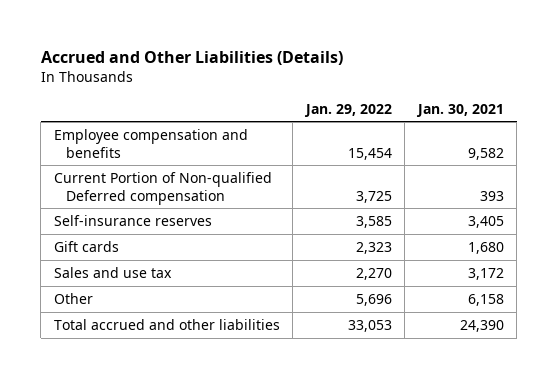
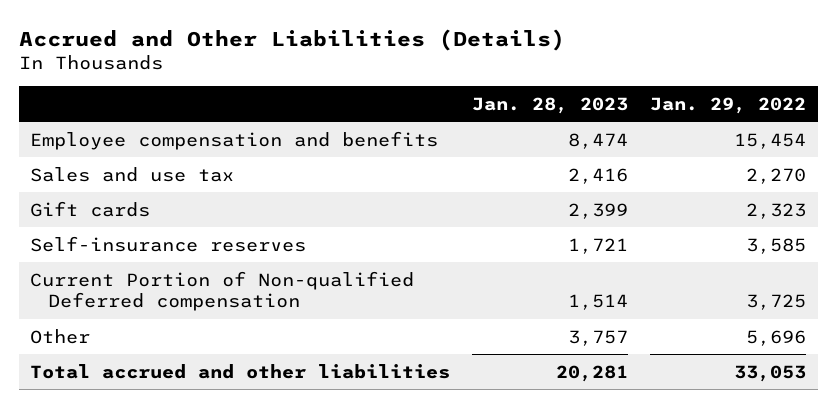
- | Jan. 29, 2022 | Jan. 30, 2021
+ | Jan. 28, 2023 | Jan. 29, 2022
moved down: Gift cards | 2,399 | 2,323
moved down: Self-insurance reserves | 1,721 | 3,585
moved down: Current Portion of Non-qualified Deferred compensation | 1,514 | 3,725

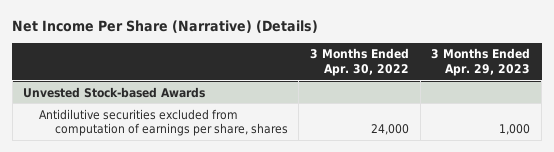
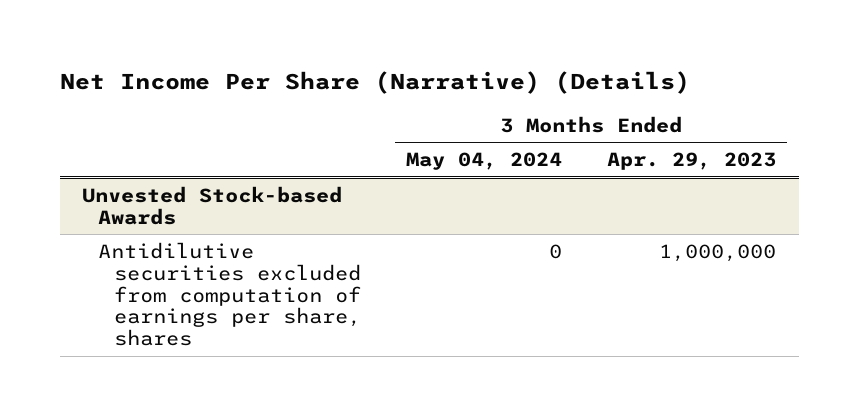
- | 3 Months Ended Apr. 30, 2022 | 3 Months Ended Apr. 29, 2023
+ | 3 Months Ended May 04, 2024 | 3 Months Ended Apr. 29, 2023
@ Unvested Stock-based Awards
- Antidilutive securities excluded from computation of earnings per share, shares | 24,000 | 1,000
+ Antidilutive securities excluded from computation of earnings per share, shares | 0 | 1,000,000

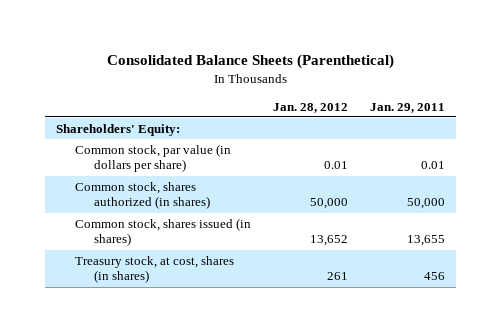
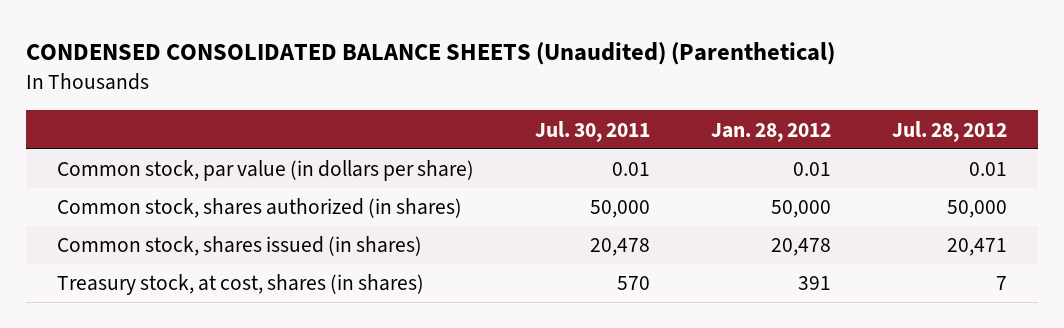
- Consolidated Balance Sheets (Parenthetical)
+ CONDENSED CONSOLIDATED BALANCE SHEETS (Unaudited) (Parenthetical)
- | Jan. 28, 2012 | Jan. 29, 2011
+ | Jul. 30, 2011 | Jan. 28, 2012 | Jul. 28, 2012
- Shareholders' Equity:
- Common stock, shares issued (in shares) | 13,652 | 13,655
- Treasury stock, at cost, shares (in shares) | 261 | 456
+ Common stock, shares issued (in shares) | 20,478 | 20,478 | 20,471
+ Treasury stock, at cost, shares (in shares) | 570 | 391 | 7

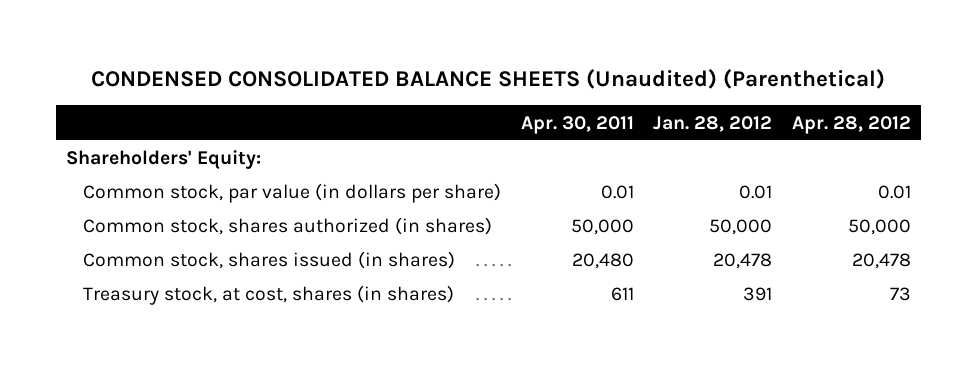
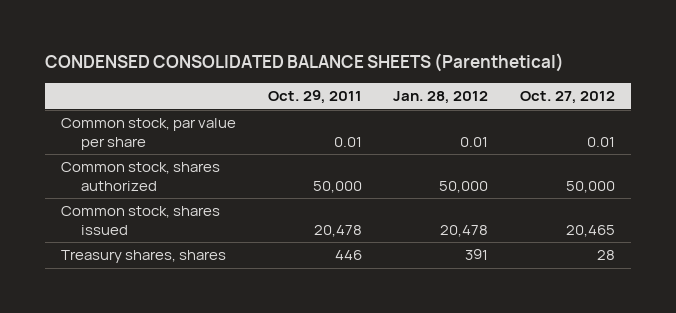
- CONDENSED CONSOLIDATED BALANCE SHEETS (Unaudited) (Parenthetical)
+ CONDENSED CONSOLIDATED BALANCE SHEETS (Parenthetical)
- | Apr. 30, 2011 | Jan. 28, 2012 | Apr. 28, 2012
+ | Oct. 29, 2011 | Jan. 28, 2012 | Oct. 27, 2012
- Shareholders' Equity:
- Common stock, par value (in dollars per share) | 0.01 | 0.01 | 0.01
- Common stock, shares authorized (in shares) | 50,000 | 50,000 | 50,000
- Common stock, shares issued (in shares) | 20,480 | 20,478 | 20,478
- Treasury stock, at cost, shares (in shares) | 611 | 391 | 73
+ Common stock, par value per share | 0.01 | 0.01 | 0.01
+ Common stock, shares authorized | 50,000 | 50,000 | 50,000
+ Common stock, shares issued | 20,478 | 20,478 | 20,465
+ Treasury shares, shares | 446 | 391 | 28

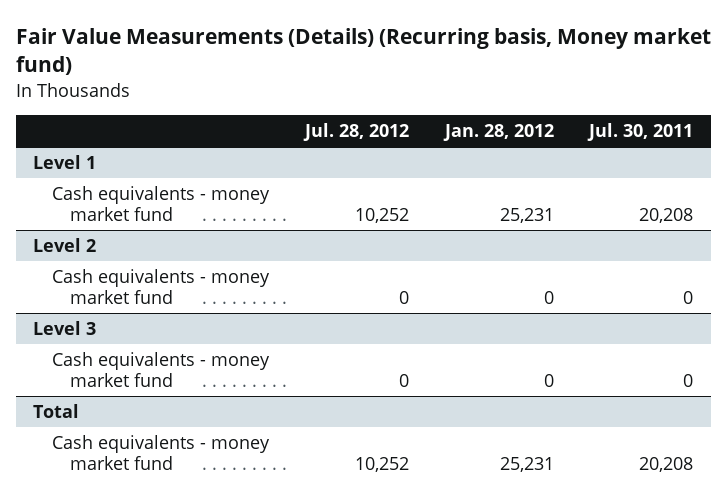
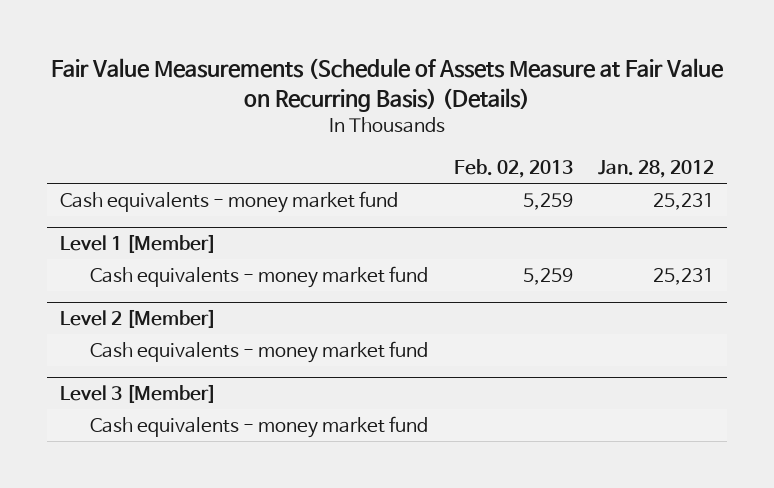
- Fair Value Measurements (Details) (Recurring basis, Money market fund)
+ Fair Value Measurements (Schedule of Assets Measure at Fair Value on Recurring Basis) (Details)
- | Jul. 28, 2012 | Jan. 28, 2012 | Jul. 30, 2011
+ | Feb. 02, 2013 | Jan. 28, 2012
- Level 1
- Level 2
- Cash equivalents - money market fund | 0 | 0 | 0
- Level 3
- Cash equivalents - money market fund | 0 | 0 | 0
- Total
+ Level 1 [Member]
+ Level 2 [Member]
+ Cash equivalents - money market fund
+ Level 3 [Member]
+ Cash equivalents - money market fund

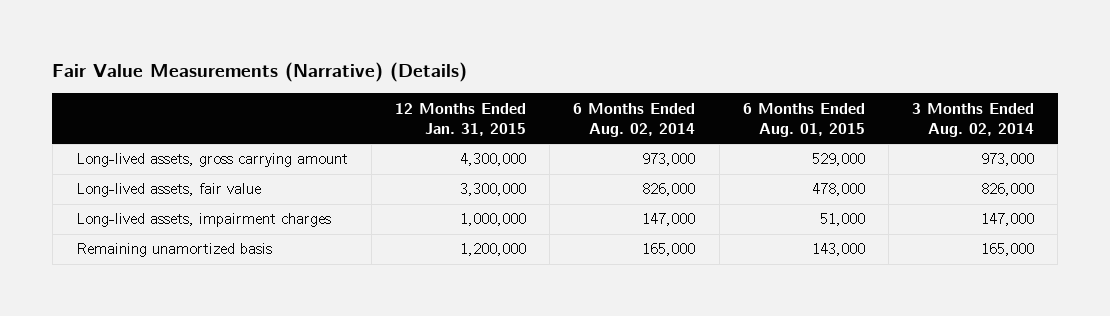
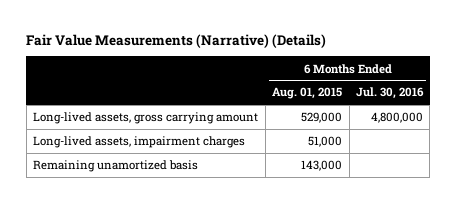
- | 12 Months Ended Jan. 31, 2015 | 6 Months Ended Aug. 02, 2014 | 6 Months Ended Aug. 01, 2015 | 3 Months Ended Aug. 02, 2014
+ | 6 Months Ended Aug. 01, 2015 | 6 Months Ended Jul. 30, 2016
- Long-lived assets, fair value | 3,300,000 | 826,000 | 478,000 | 826,000

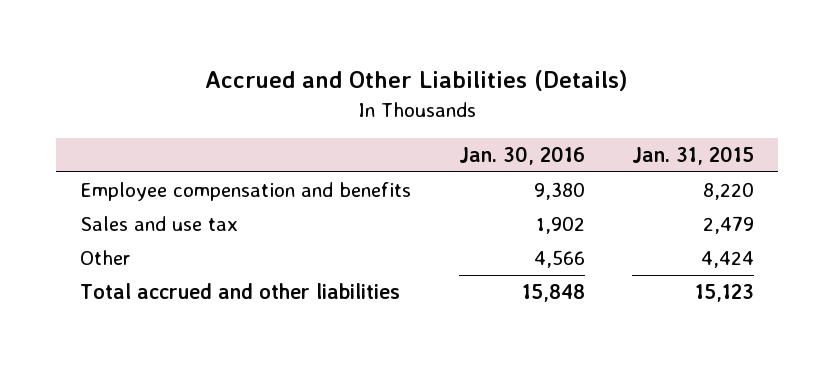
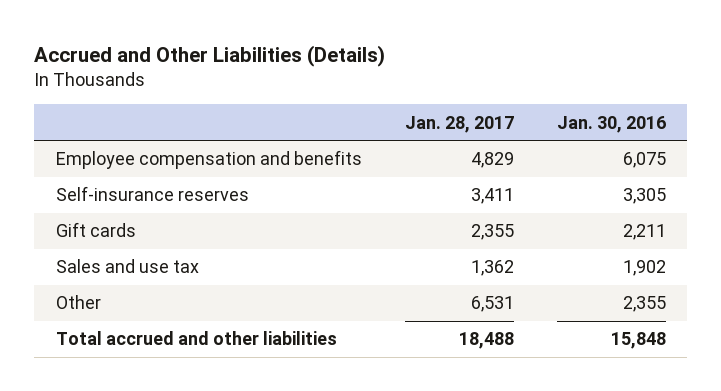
- | Jan. 30, 2016 | Jan. 31, 2015
+ | Jan. 28, 2017 | Jan. 30, 2016
- Employee compensation and benefits | 9,380 | 8,220
+ Employee compensation and benefits | 4,829 | 6,075
+ Self-insurance reserves | 3,411 | 3,305
+ Gift cards | 2,355 | 2,211
- Other | 4,566 | 4,424
+ Other | 6,531 | 2,355

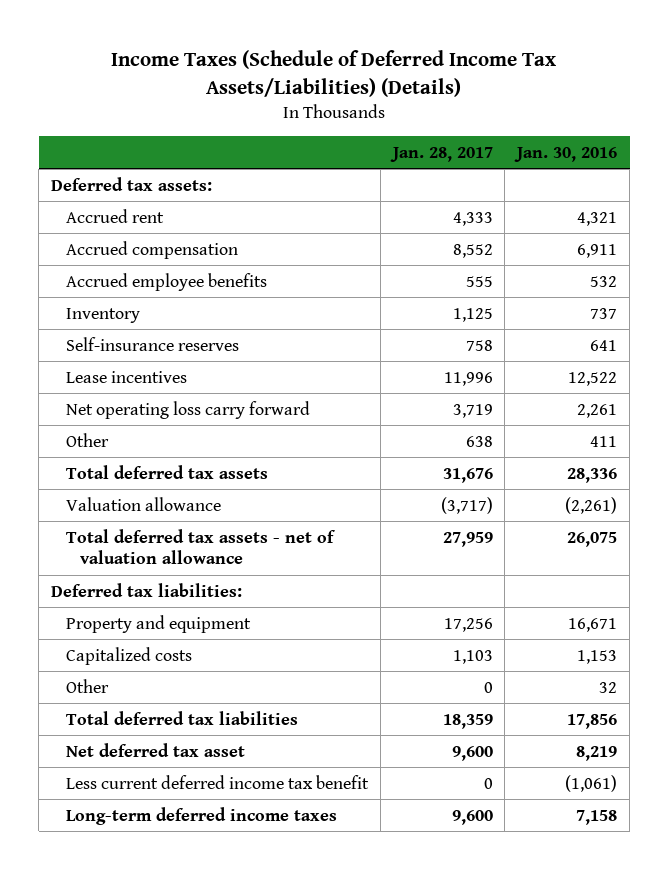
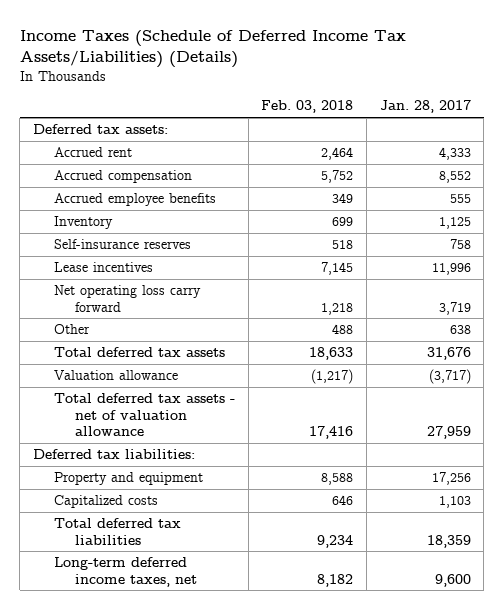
- | Jan. 28, 2017 | Jan. 30, 2016
+ | Feb. 03, 2018 | Jan. 28, 2017
- Other | 0 | 32
- Net deferred tax asset | 9,600 | 8,219
- Less current deferred income tax benefit | 0 | (1,061)
- Long-term deferred income taxes | 9,600 | 7,158
+ Long-term deferred income taxes, net | 8,182 | 9,600

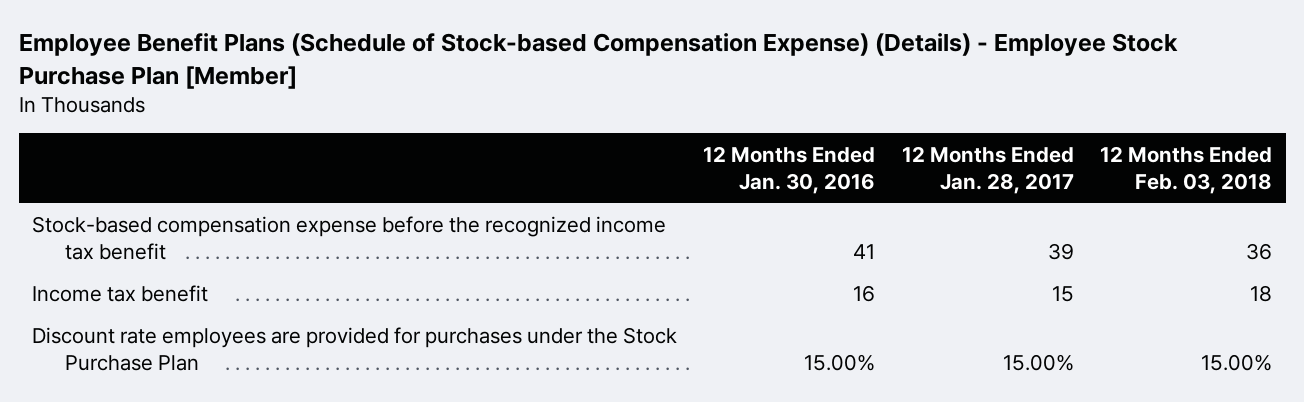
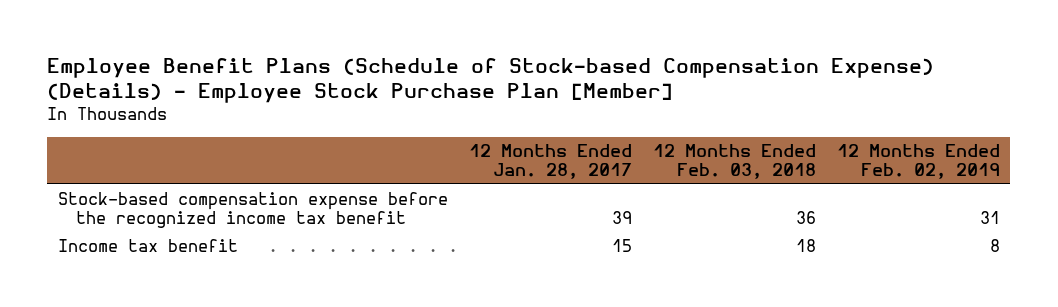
- | 12 Months Ended Jan. 30, 2016 | 12 Months Ended Jan. 28, 2017 | 12 Months Ended Feb. 03, 2018
+ | 12 Months Ended Jan. 28, 2017 | 12 Months Ended Feb. 03, 2018 | 12 Months Ended Feb. 02, 2019
- Discount rate employees are provided for purchases under the Stock Purchase Plan | 15.00% | 15.00% | 15.00%

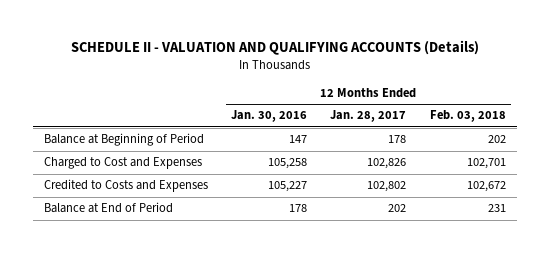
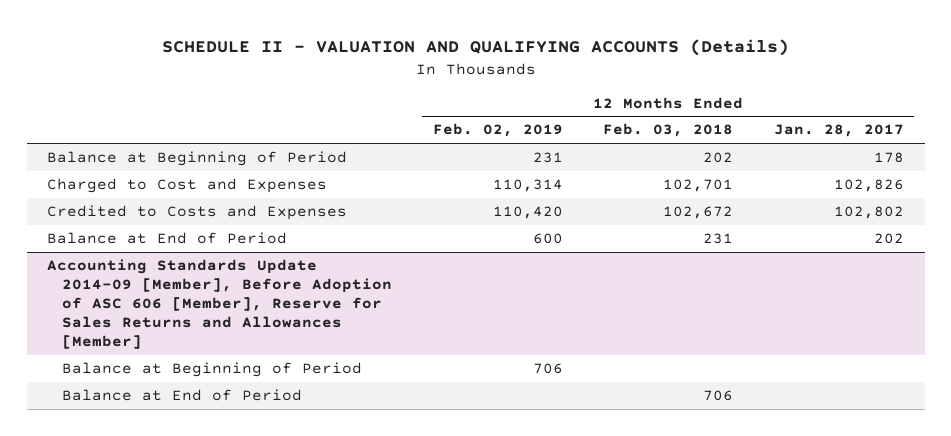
- | 12 Months Ended Jan. 30, 2016 | 12 Months Ended Jan. 28, 2017 | 12 Months Ended Feb. 03, 2018
+ | 12 Months Ended Feb. 02, 2019 | 12 Months Ended Feb. 03, 2018 | 12 Months Ended Jan. 28, 2017
+ Accounting Standards Update 2014-09 [Member], Before Adoption of ASC 606 [Member], Reserve for Sales Returns and Allowances [Member]
+ Balance at Beginning of Period | 706 | |
+ Balance at End of Period | | 706 |

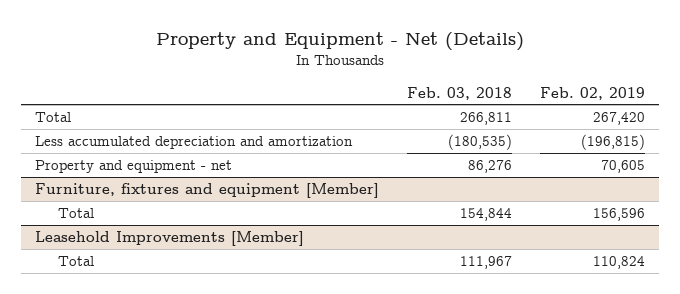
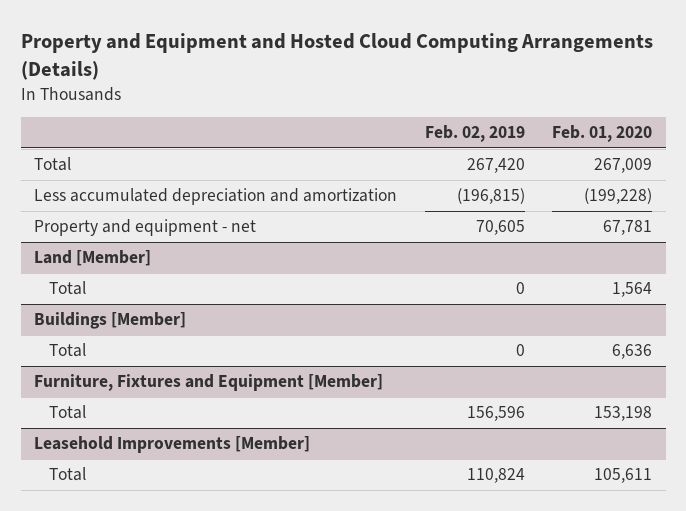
- Property and Equipment - Net (Details)
+ Property and Equipment and Hosted Cloud Computing Arrangements (Details)
- | Feb. 03, 2018 | Feb. 02, 2019
+ | Feb. 02, 2019 | Feb. 01, 2020
- Furniture, fixtures and equipment [Member]
+ Land [Member]
+ Total | 0 | 1,564
+ Buildings [Member]
+ Total | 0 | 6,636
+ Furniture, Fixtures and Equipment [Member]

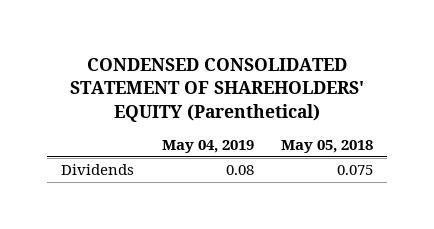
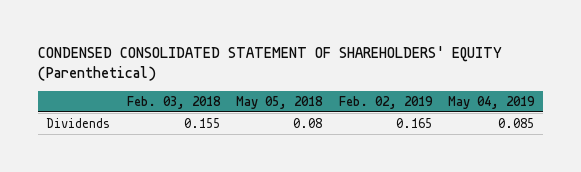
- | May 04, 2019 | May 05, 2018
+ | Feb. 03, 2018 | May 05, 2018 | Feb. 02, 2019 | May 04, 2019
- Dividends | 0.08 | 0.075
+ Dividends | 0.155 | 0.08 | 0.165 | 0.085

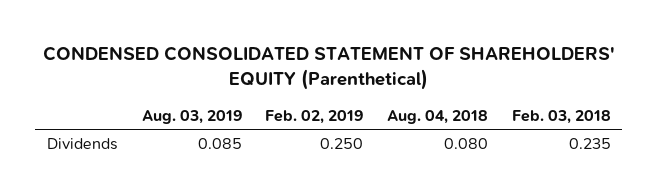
- | Feb. 03, 2018 | May 05, 2018 | Feb. 02, 2019 | May 04, 2019
+ | Aug. 03, 2019 | Feb. 02, 2019 | Aug. 04, 2018 | Feb. 03, 2018
- Dividends | 0.155 | 0.08 | 0.165 | 0.085
+ Dividends | 0.085 | 0.250 | 0.080 | 0.235

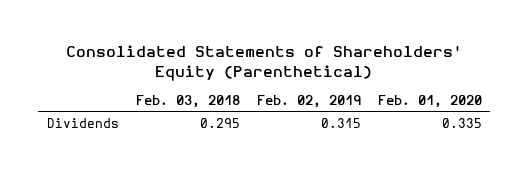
- CONDENSED CONSOLIDATED STATEMENT OF SHAREHOLDERS' EQUITY (Parenthetical)
+ Consolidated Statements of Shareholders' Equity (Parenthetical)
- | Aug. 03, 2019 | Feb. 02, 2019 | Aug. 04, 2018 | Feb. 03, 2018
+ | Feb. 03, 2018 | Feb. 02, 2019 | Feb. 01, 2020
- Dividends | 0.085 | 0.250 | 0.080 | 0.235
+ Dividends | 0.295 | 0.315 | 0.335

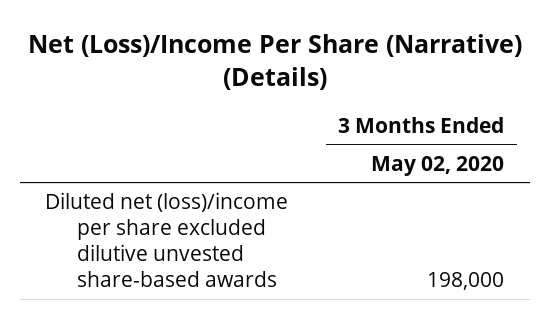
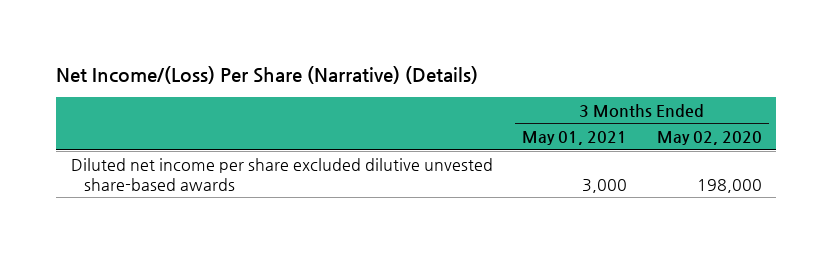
- Net (Loss)/Income Per Share (Narrative) (Details)
+ Net Income/(Loss) Per Share (Narrative) (Details)
- | 3 Months Ended May 02, 2020
+ | 3 Months Ended May 01, 2021 | 3 Months Ended May 02, 2020
- Diluted net (loss)/income per share excluded dilutive unvested share-based awards | 198,000
+ Diluted net income per share excluded dilutive unvested share-based awards | 3,000 | 198,000

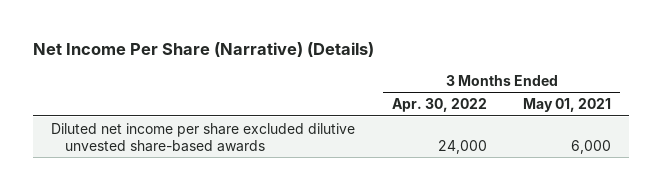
- Net Income/(Loss) Per Share (Narrative) (Details)
+ Net Income Per Share (Narrative) (Details)
- | 3 Months Ended May 01, 2021 | 3 Months Ended May 02, 2020
+ | 3 Months Ended Apr. 30, 2022 | 3 Months Ended May 01, 2021
- Diluted net income per share excluded dilutive unvested share-based awards | 3,000 | 198,000
+ Diluted net income per share excluded dilutive unvested share-based awards | 24,000 | 6,000

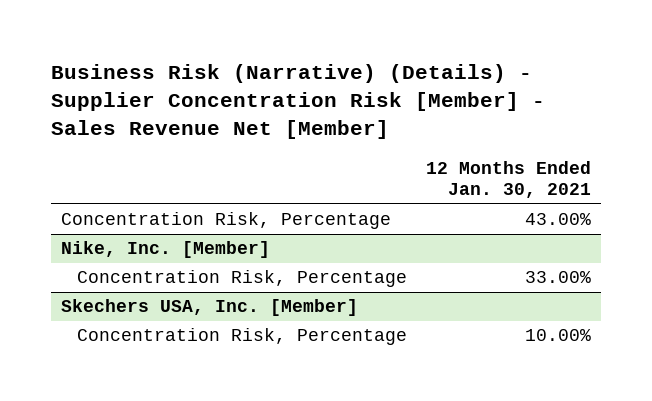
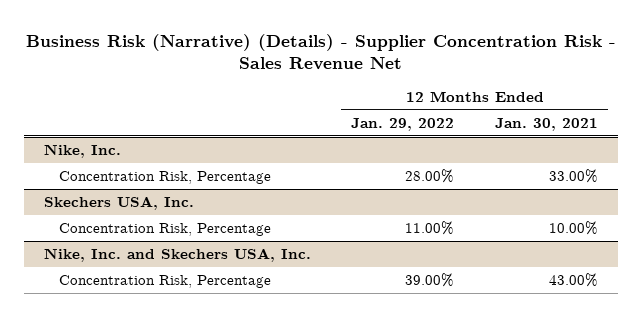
- Business Risk (Narrative) (Details) - Supplier Concentration Risk [Member] - Sales Revenue Net [Member]
+ Business Risk (Narrative) (Details) - Supplier Concentration Risk - Sales Revenue Net
- | 12 Months Ended Jan. 30, 2021
+ | 12 Months Ended Jan. 29, 2022 | 12 Months Ended Jan. 30, 2021
- Concentration Risk, Percentage | 43.00%
- Nike, Inc. [Member]
+ Nike, Inc.
- Skechers USA, Inc. [Member]
+ Skechers USA, Inc.
+ Nike, Inc. and Skechers USA, Inc.
+ Concentration Risk, Percentage | 39.00% | 43.00%

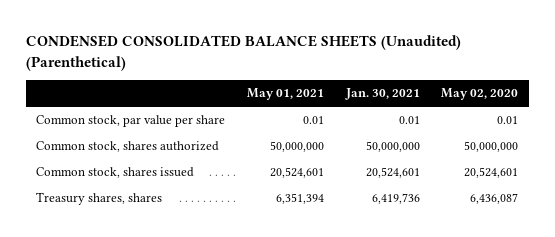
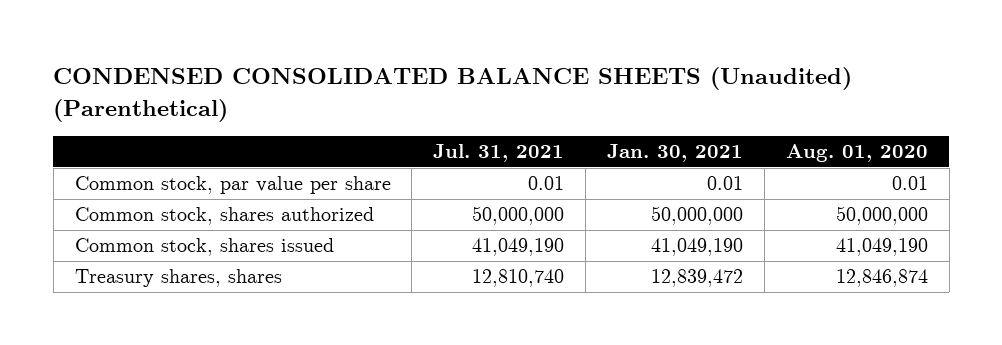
- | May 01, 2021 | Jan. 30, 2021 | May 02, 2020
+ | Jul. 31, 2021 | Jan. 30, 2021 | Aug. 01, 2020
- Common stock, shares issued | 20,524,601 | 20,524,601 | 20,524,601
- Treasury shares, shares | 6,351,394 | 6,419,736 | 6,436,087
+ Common stock, shares issued | 41,049,190 | 41,049,190 | 41,049,190
+ Treasury shares, shares | 12,810,740 | 12,839,472 | 12,846,874

